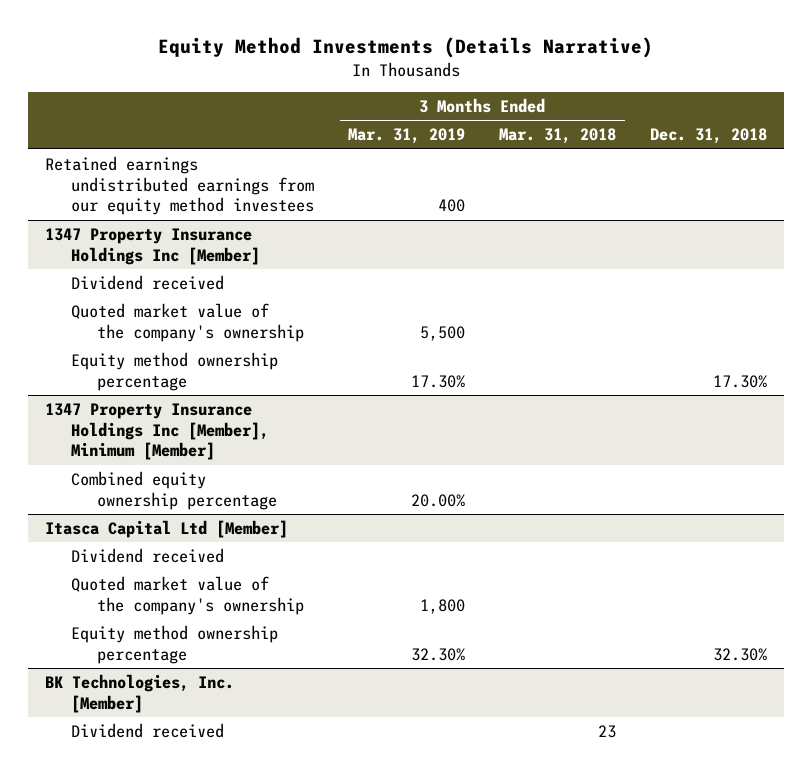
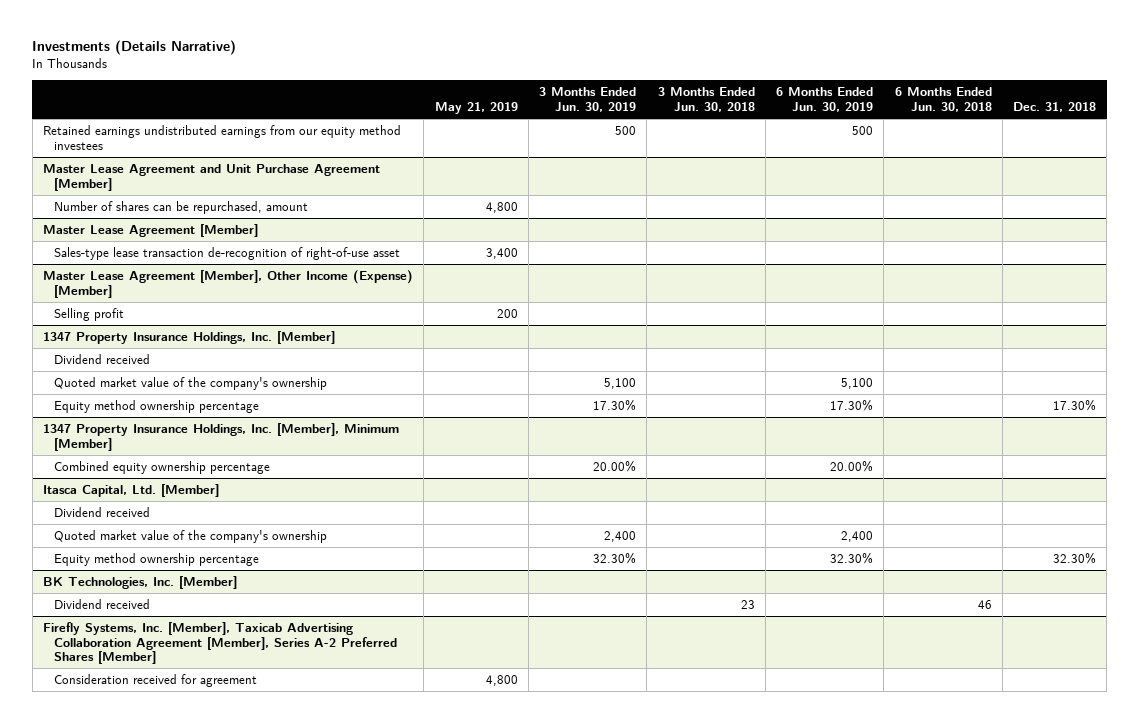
- Equity Method Investments (Details Narrative)
+ Investments (Details Narrative)
- | 3 Months Ended Mar. 31, 2019 | 3 Months Ended Mar. 31, 2018 | Dec. 31, 2018
+ | May 21, 2019 | 3 Months Ended Jun. 30, 2019 | 3 Months Ended Jun. 30, 2018 | 6 Months Ended Jun. 30, 2019 | 6 Months Ended Jun. 30, 2018 | Dec. 31, 2018
- 1347 Property Insurance Holdings Inc [Member]
+ Master Lease Agreement and Unit Purchase Agreement [Member]
+ Number of shares can be repurchased, amount | 4,800 | | | | |
+ Master Lease Agreement [Member]
+ Sales-type lease transaction de-recognition of right-of-use asset | 3,400 | | | | |
+ Master Lease Agreement [Member], Other Income (Expense) [Member]
+ Selling profit | 200 | | | | |
+ 1347 Property Insurance Holdings, Inc. [Member]
- 1347 Property Insurance Holdings Inc [Member], Minimum [Member]
+ 1347 Property Insurance Holdings, Inc. [Member], Minimum [Member]
- Itasca Capital Ltd [Member]
+ Itasca Capital, Ltd. [Member]
+ Firefly Systems, Inc. [Member], Taxicab Advertising Collaboration Agreement [Member], Series A-2 Preferred Shares [Member]
+ Consideration received for agreement | 4,800 | | | | |

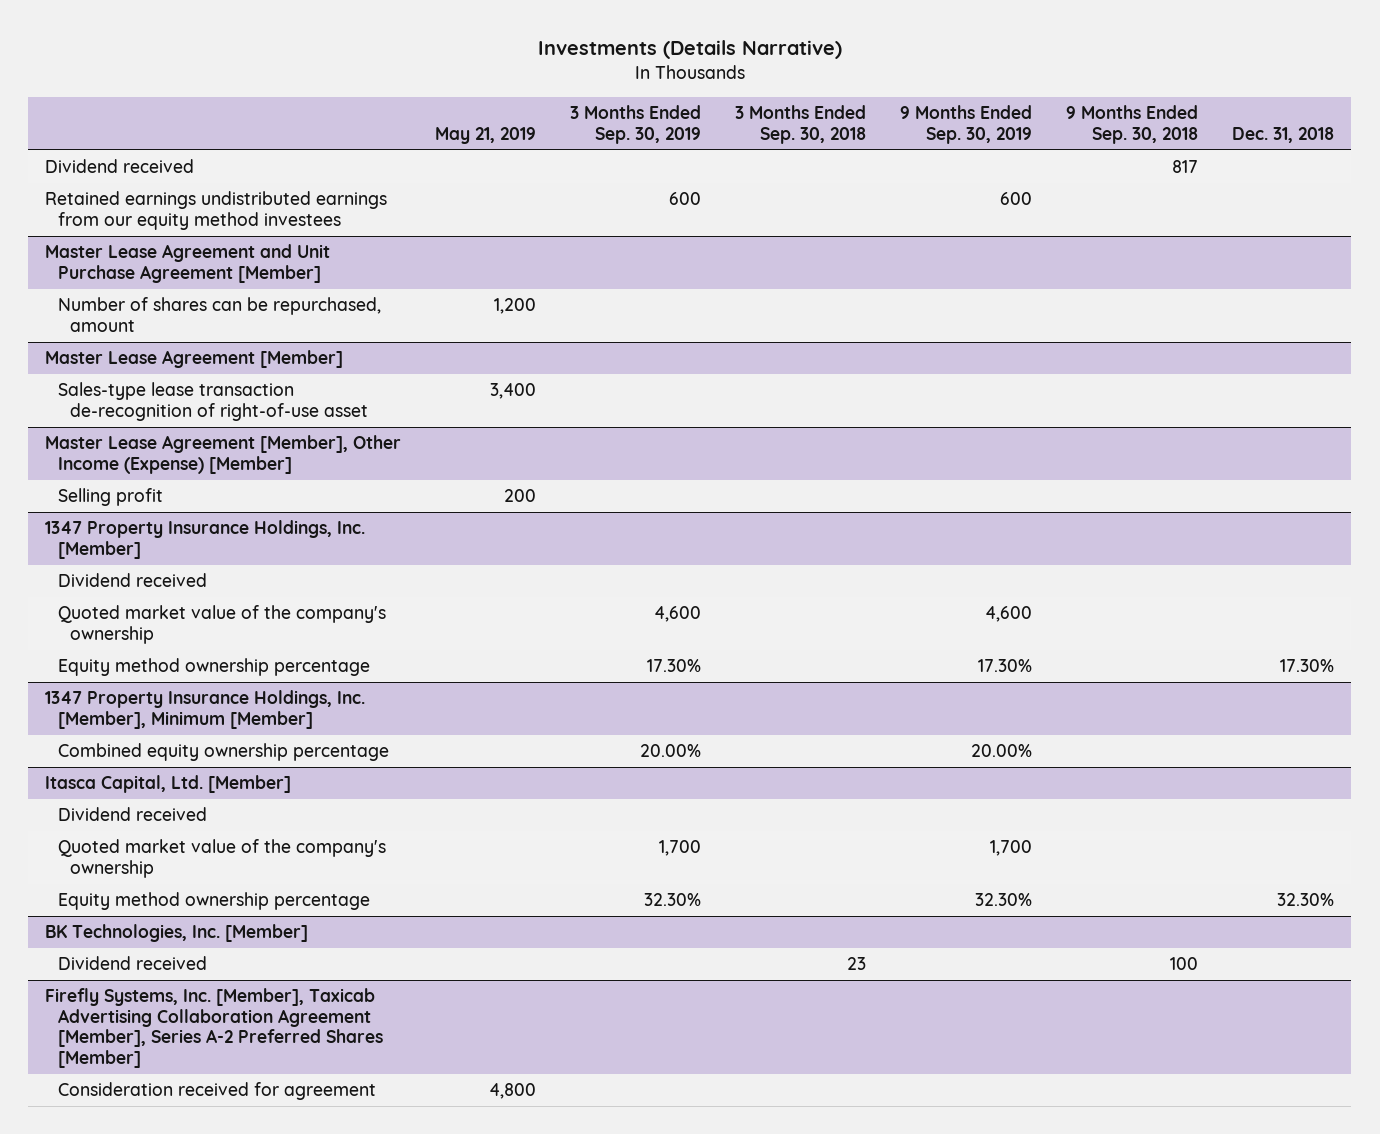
- | May 21, 2019 | 3 Months Ended Jun. 30, 2019 | 3 Months Ended Jun. 30, 2018 | 6 Months Ended Jun. 30, 2019 | 6 Months Ended Jun. 30, 2018 | Dec. 31, 2018
+ | May 21, 2019 | 3 Months Ended Sep. 30, 2019 | 3 Months Ended Sep. 30, 2018 | 9 Months Ended Sep. 30, 2019 | 9 Months Ended Sep. 30, 2018 | Dec. 31, 2018
+ Dividend received | | | | | 817 |
@ Master Lease Agreement and Unit Purchase Agreement [Member]
- Number of shares can be repurchased, amount | 4,800 | | | | |
+ Number of shares can be repurchased, amount | 1,200 | | | | |

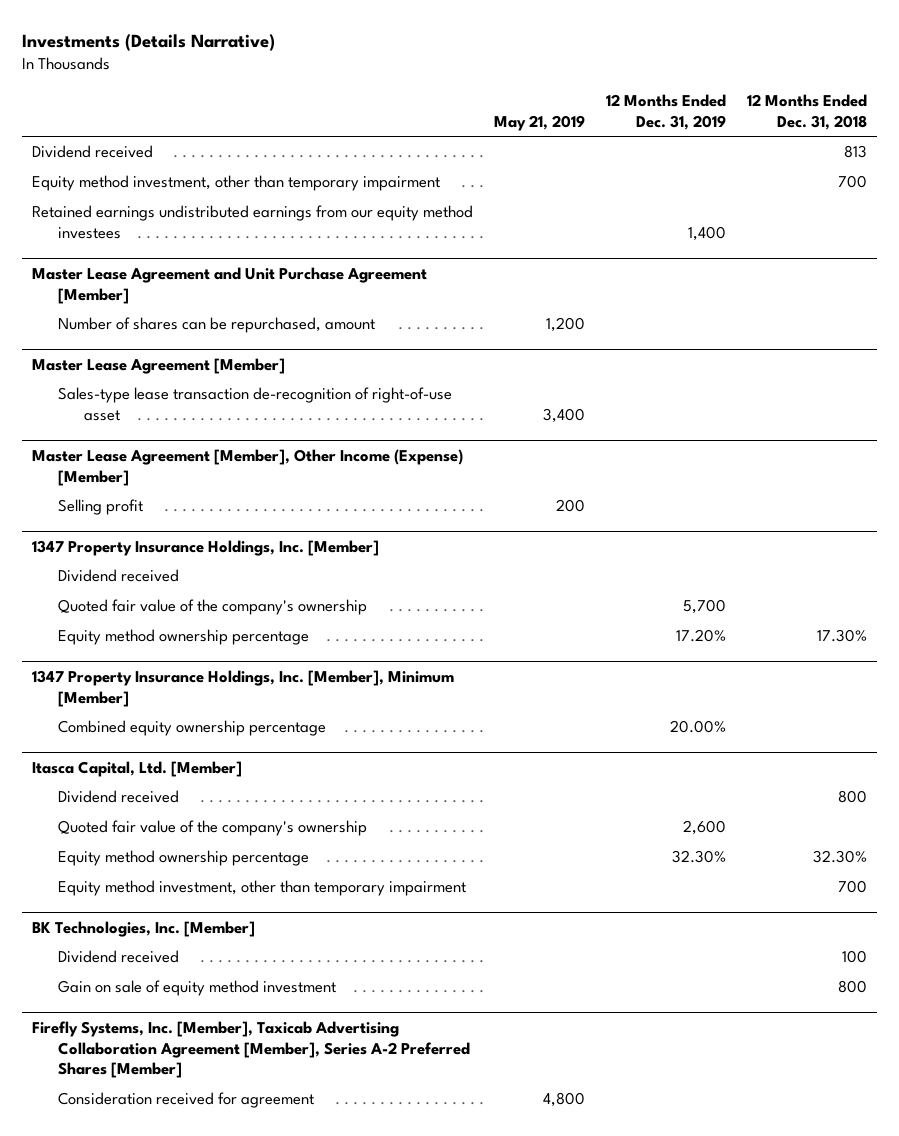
- | May 21, 2019 | 3 Months Ended Sep. 30, 2019 | 3 Months Ended Sep. 30, 2018 | 9 Months Ended Sep. 30, 2019 | 9 Months Ended Sep. 30, 2018 | Dec. 31, 2018
+ | May 21, 2019 | 12 Months Ended Dec. 31, 2019 | 12 Months Ended Dec. 31, 2018
+ Equity method investment, other than temporary impairment | | | 700
@ 1347 Property Insurance Holdings, Inc. [Member]
- Quoted market value of the company's ownership | | 4,600 | | 4,600 | |
+ Quoted fair value of the company's ownership | | 5,700 |
@ Itasca Capital, Ltd. [Member]
- Quoted market value of the company's ownership | | 1,700 | | 1,700 | |
+ Quoted fair value of the company's ownership | | 2,600 |
+ Equity method investment, other than temporary impairment | | | 700
@ BK Technologies, Inc. [Member]
+ Gain on sale of equity method investment | | | 800

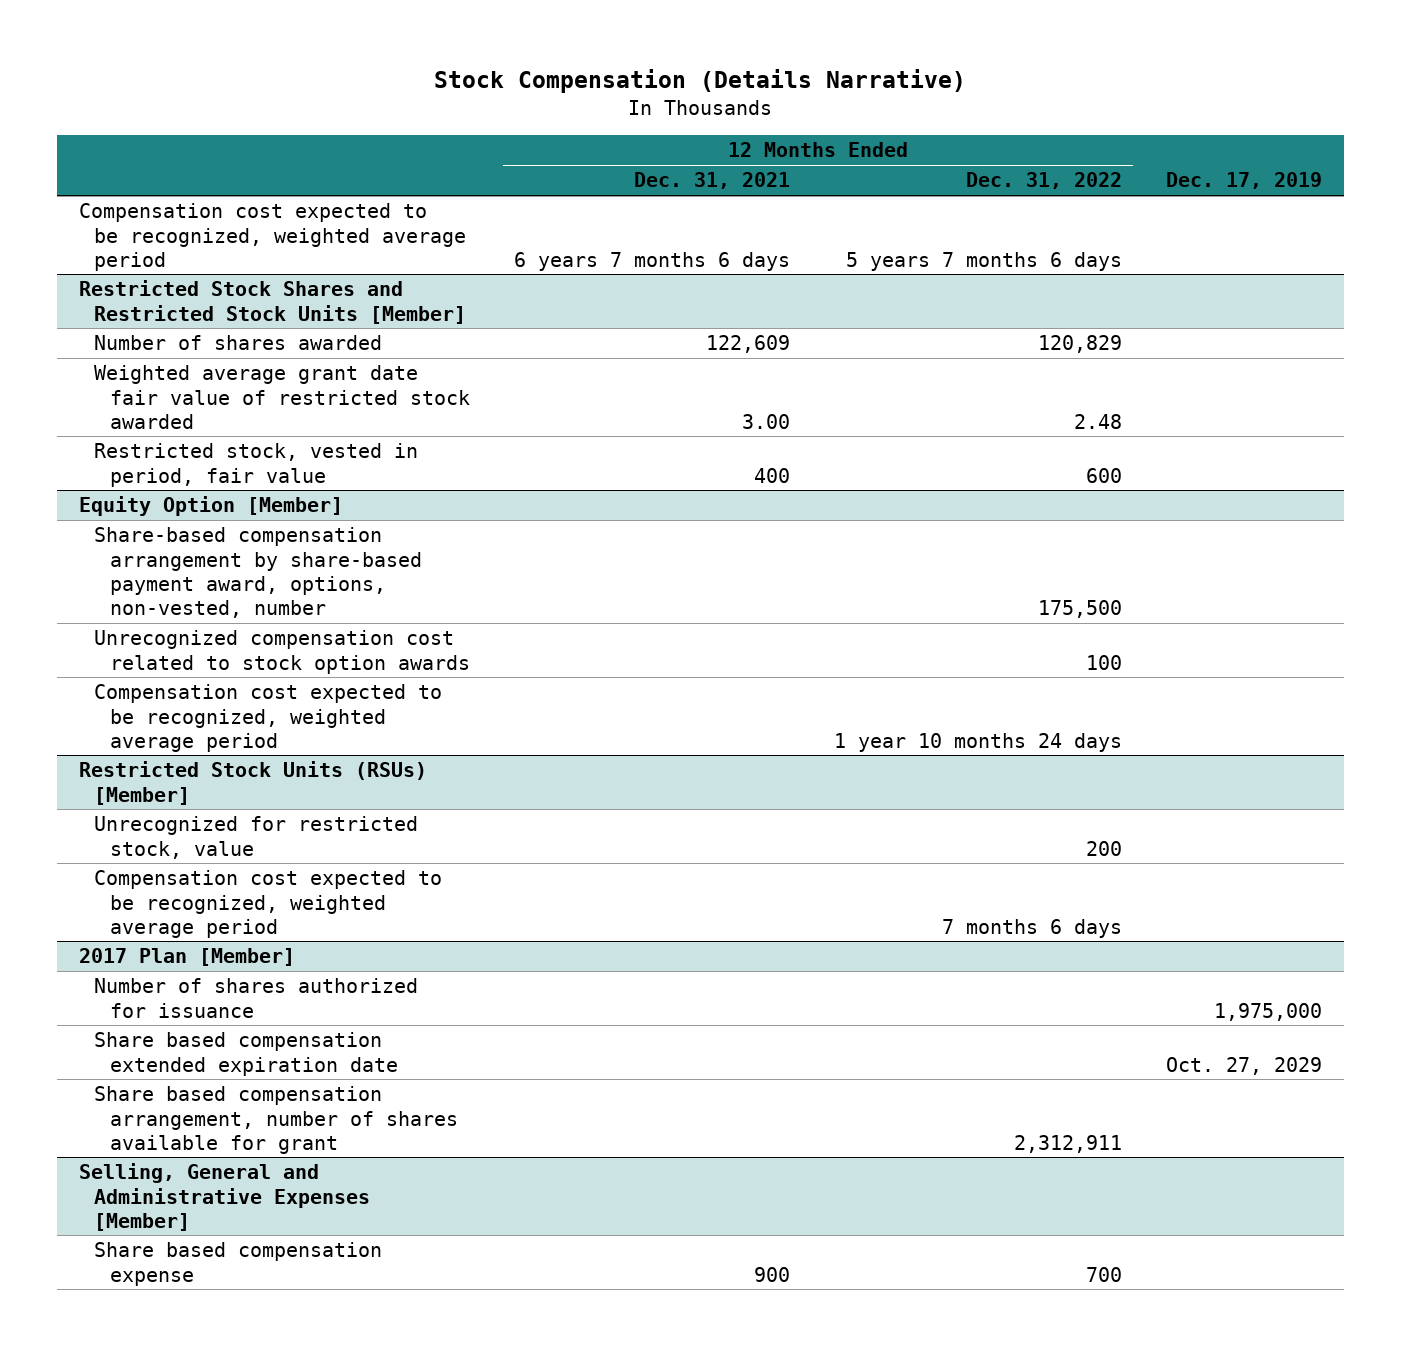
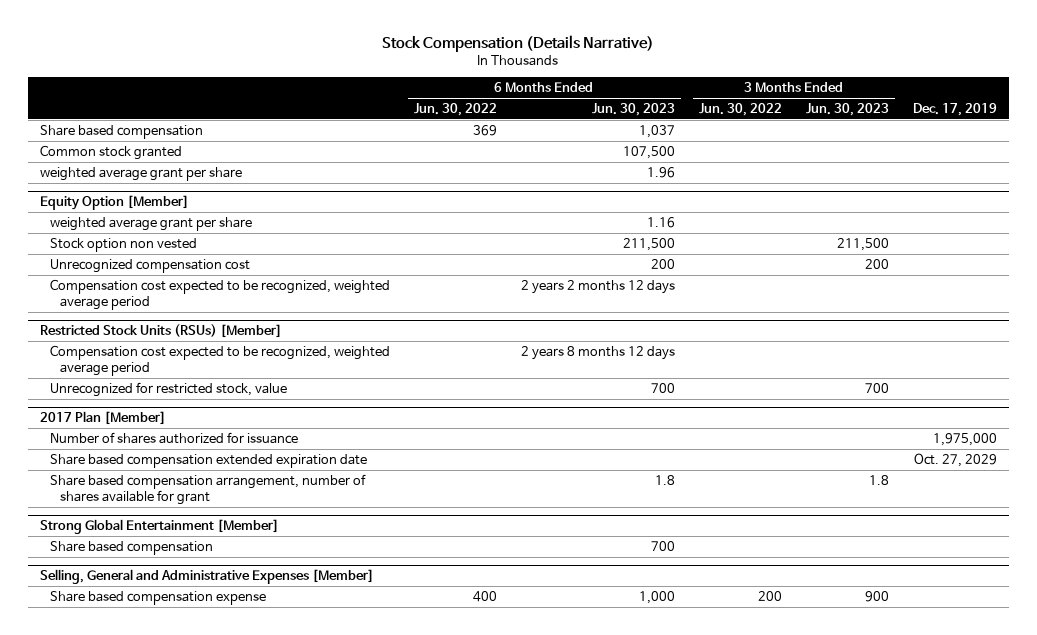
- | 12 Months Ended Dec. 31, 2021 | 12 Months Ended Dec. 31, 2022 | Dec. 17, 2019
+ | 6 Months Ended Jun. 30, 2022 | 6 Months Ended Jun. 30, 2023 | 3 Months Ended Jun. 30, 2022 | 3 Months Ended Jun. 30, 2023 | Dec. 17, 2019
- Compensation cost expected to be recognized, weighted average period | 6 years 7 months 6 days | 5 years 7 months 6 days |
- Restricted Stock Shares and Restricted Stock Units [Member]
- Number of shares awarded | 122,609 | 120,829 |
- Weighted average grant date fair value of restricted stock awarded | 3.00 | 2.48 |
- Restricted stock, vested in period, fair value | 400 | 600 |
+ Share based compensation | 369 | 1,037 | | |
+ Common stock granted | | 107,500 | | |
+ weighted average grant per share | | 1.96 | | |
@ Equity Option [Member]
- Share-based compensation arrangement by share-based payment award, options, non-vested, number | | 175,500 |
- Unrecognized compensation cost related to stock option awards | | 100 |
+ weighted average grant per share | | 1.16 | | |
+ Stock option non vested | | 211,500 | | 211,500 |
+ Unrecognized compensation cost | | 200 | | 200 |
@ Restricted Stock Units (RSUs) [Member]
moved down: Unrecognized for restricted stock, value | | 700 | | 700 |
+ Strong Global Entertainment [Member]
+ Share based compensation | | 700 | | |

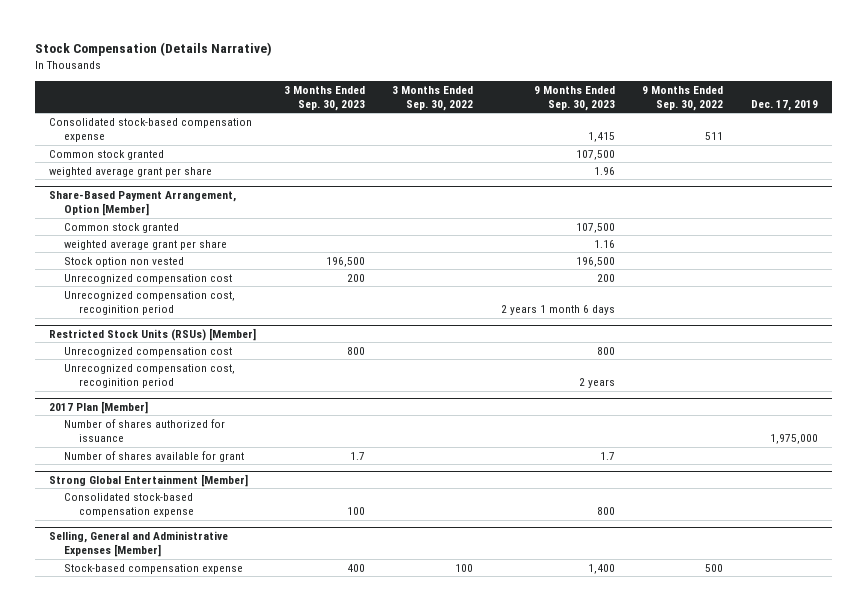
- | 6 Months Ended Jun. 30, 2022 | 6 Months Ended Jun. 30, 2023 | 3 Months Ended Jun. 30, 2022 | 3 Months Ended Jun. 30, 2023 | Dec. 17, 2019
+ | 3 Months Ended Sep. 30, 2023 | 3 Months Ended Sep. 30, 2022 | 9 Months Ended Sep. 30, 2023 | 9 Months Ended Sep. 30, 2022 | Dec. 17, 2019
- Share based compensation | 369 | 1,037 | | |
+ Consolidated stock-based compensation expense | | | 1,415 | 511 |
- Equity Option [Member]
- weighted average grant per share | | 1.16 | | |
- Stock option non vested | | 211,500 | | 211,500 |
- Unrecognized compensation cost | | 200 | | 200 |
- Compensation cost expected to be recognized, weighted average period | | 2 years 2 months 12 days | | |
+ Share-Based Payment Arrangement, Option [Member]
+ Common stock granted | | | 107,500 | |
+ weighted average grant per share | | | 1.16 | |
+ Stock option non vested | 196,500 | | 196,500 | |
+ Unrecognized compensation cost | 200 | | 200 | |
+ Unrecognized compensation cost, recoginition period | | | 2 years 1 month 6 days | |
@ Restricted Stock Units (RSUs) [Member]
- Compensation cost expected to be recognized, weighted average period | | 2 years 8 months 12 days | | |
- Unrecognized for restricted stock, value | | 700 | | 700 |
+ Unrecognized compensation cost | 800 | | 800 | |
+ Unrecognized compensation cost, recoginition period | | | 2 years | |
@ 2017 Plan [Member]
- Share based compensation extended expiration date | | | | | Oct. 27, 2029
- Share based compensation arrangement, number of shares available for grant | | 1.8 | | 1.8 |
+ Number of shares available for grant | 1.7 | | 1.7 | |
@ Strong Global Entertainment [Member]
- Share based compensation | | 700 | | |
+ Consolidated stock-based compensation expense | 100 | | 800 | |
@ Selling, General and Administrative Expenses [Member]
- Share based compensation expense | 400 | 1,000 | 200 | 900 |
+ Stock-based compensation expense | 400 | 100 | 1,400 | 500 |

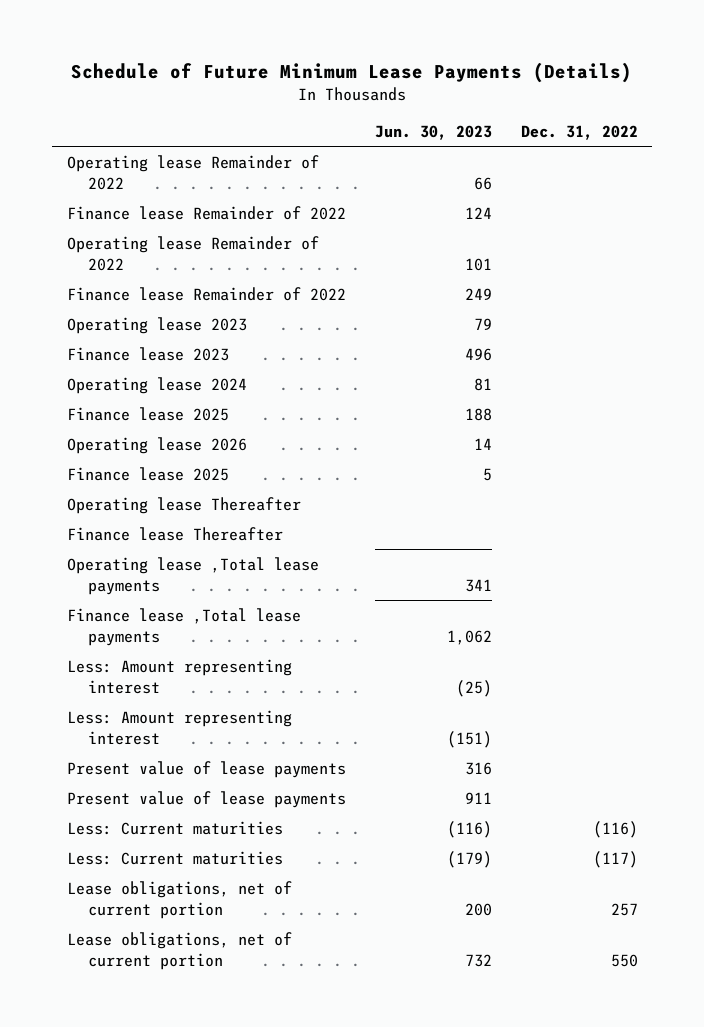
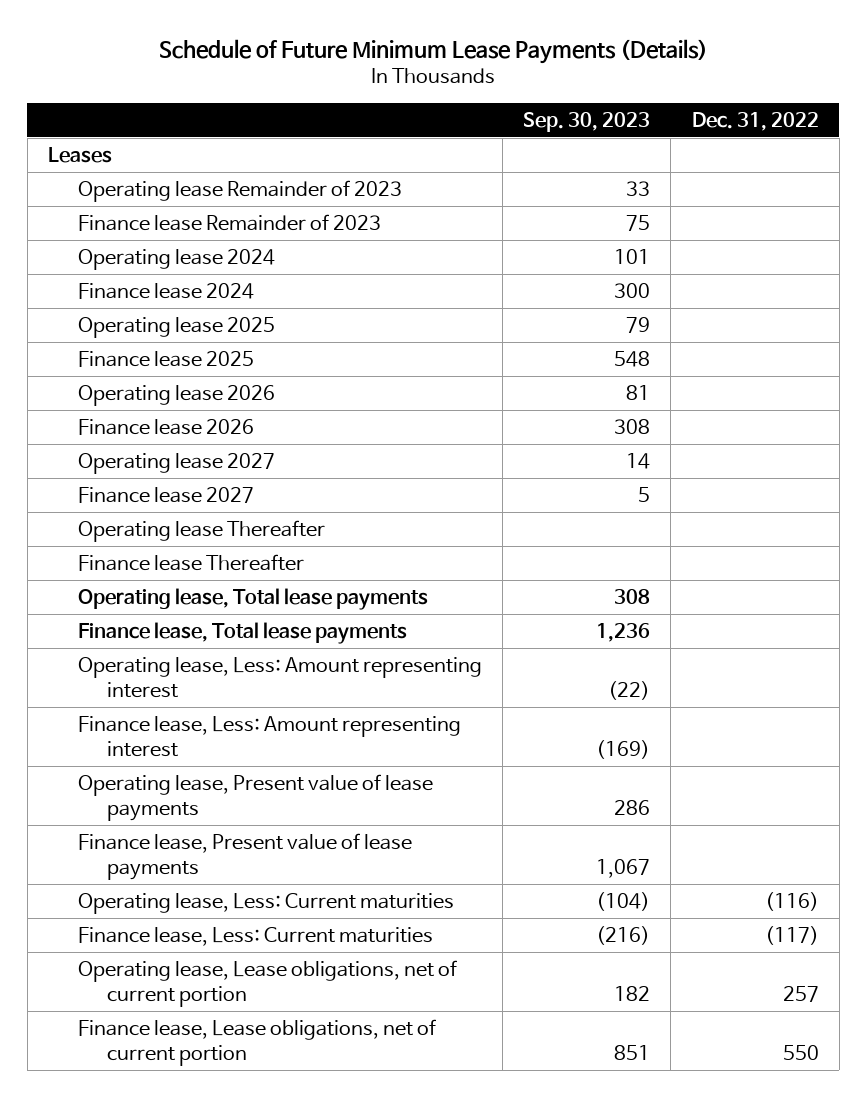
- | Jun. 30, 2023 | Dec. 31, 2022
+ | Sep. 30, 2023 | Dec. 31, 2022
- Operating lease Remainder of 2022 | 66 |
- Finance lease Remainder of 2022 | 124 |
- Operating lease Remainder of 2022 | 101 |
- Finance lease Remainder of 2022 | 249 |
- Operating lease 2023 | 79 |
- Finance lease 2023 | 496 |
+ Leases
+ Operating lease Remainder of 2023 | 33 |
+ Finance lease Remainder of 2023 | 75 |
+ Finance lease 2024 | 300 |
+ Operating lease 2025 | 79 |
- Finance lease 2025 | 5 |
+ Finance lease 2026 | 308 |
+ Operating lease 2027 | 14 |
+ Finance lease 2027 | 5 |
- Operating lease ,Total lease payments | 341 |
- Finance lease ,Total lease payments | 1,062 |
- Less: Amount representing interest | (25) |
- Less: Amount representing interest | (151) |
- Present value of lease payments | 316 |
- Present value of lease payments | 911 |
- Less: Current maturities | (116) | (116)
- Less: Current maturities | (179) | (117)
- Lease obligations, net of current portion | 200 | 257
- Lease obligations, net of current portion | 732 | 550
+ Operating lease, Total lease payments | 308 |
+ Finance lease, Total lease payments | 1,236 |
+ Operating lease, Less: Amount representing interest | (22) |
+ Finance lease, Less: Amount representing interest | (169) |
+ Operating lease, Present value of lease payments | 286 |
+ Finance lease, Present value of lease payments | 1,067 |
+ Operating lease, Less: Current maturities | (104) | (116)
+ Finance lease, Less: Current maturities | (216) | (117)
+ Operating lease, Lease obligations, net of current portion | 182 | 257
+ Finance lease, Lease obligations, net of current portion | 851 | 550

